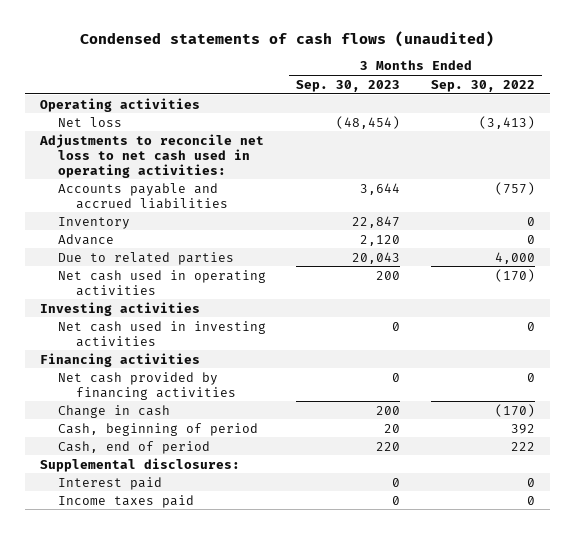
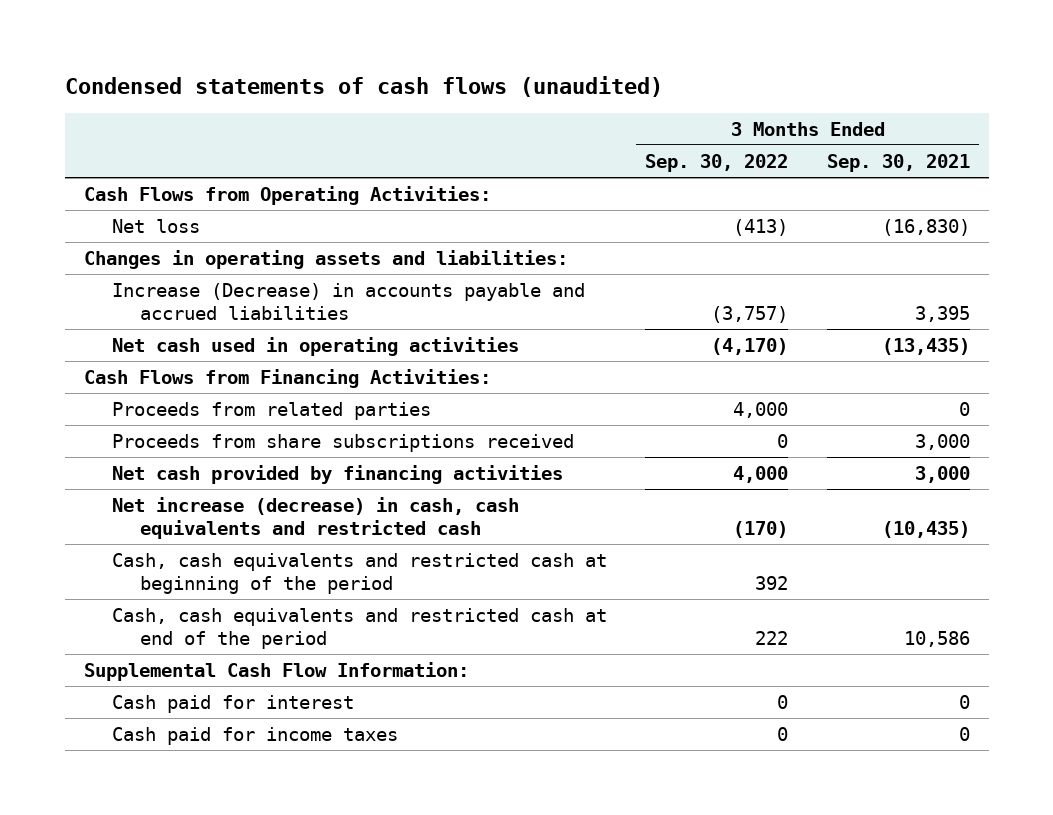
- | 3 Months Ended Sep. 30, 2023 | 3 Months Ended Sep. 30, 2022
+ | 3 Months Ended Sep. 30, 2022 | 3 Months Ended Sep. 30, 2021
- Operating activities
- Net loss | (48,454) | (3,413)
- Adjustments to reconcile net loss to net cash used in operating activities:
- Accounts payable and accrued liabilities | 3,644 | (757)
- Inventory | 22,847 | 0
- Advance | 2,120 | 0
- Due to related parties | 20,043 | 4,000
- Net cash used in operating activities | 200 | (170)
- Investing activities
- Net cash used in investing activities | 0 | 0
- Financing activities
- Net cash provided by financing activities | 0 | 0
- Change in cash | 200 | (170)
- Cash, beginning of period | 20 | 392
- Cash, end of period | 220 | 222
- Supplemental disclosures:
- Interest paid | 0 | 0
- Income taxes paid | 0 | 0
+ Cash Flows from Operating Activities:
+ Net loss | (413) | (16,830)
+ Changes in operating assets and liabilities:
+ Increase (Decrease) in accounts payable and accrued liabilities | (3,757) | 3,395
+ Net cash used in operating activities | (4,170) | (13,435)
+ Cash Flows from Financing Activities:
+ Proceeds from related parties | 4,000 | 0
+ Proceeds from share subscriptions received | 0 | 3,000
+ Net cash provided by financing activities | 4,000 | 3,000
+ Net increase (decrease) in cash, cash equivalents and restricted cash | (170) | (10,435)
+ Cash, cash equivalents and restricted cash at beginning of the period | 392 |
+ Cash, cash equivalents and restricted cash at end of the period | 222 | 10,586
+ Supplemental Cash Flow Information:
+ Cash paid for interest | 0 | 0
+ Cash paid for income taxes | 0 | 0

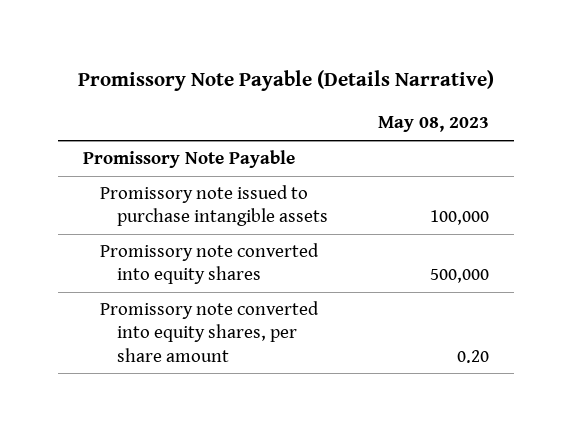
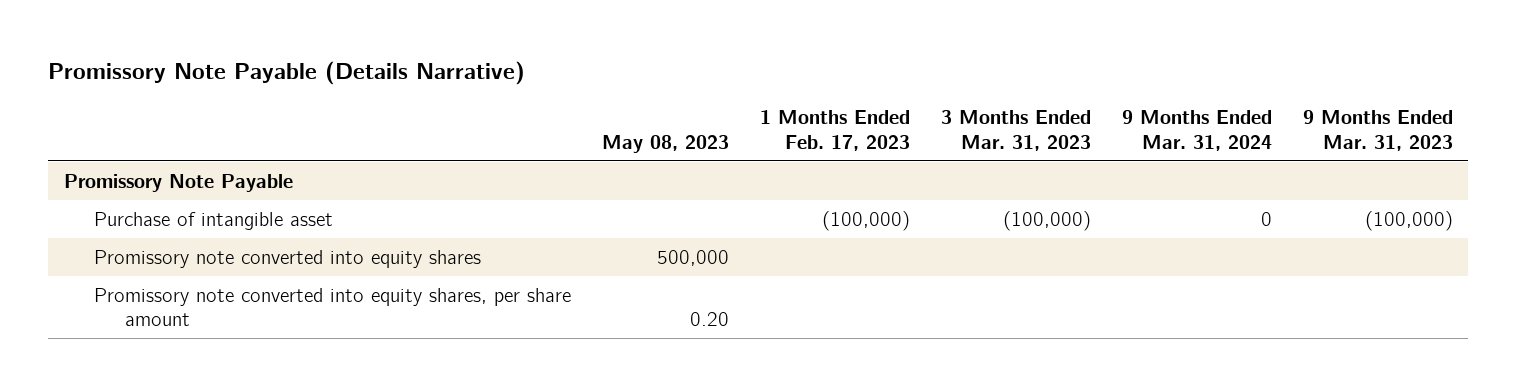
- | May 08, 2023
+ | May 08, 2023 | 1 Months Ended Feb. 17, 2023 | 3 Months Ended Mar. 31, 2023 | 9 Months Ended Mar. 31, 2024 | 9 Months Ended Mar. 31, 2023
- Promissory note issued to purchase intangible assets | 100,000
+ Purchase of intangible asset | | (100,000) | (100,000) | 0 | (100,000)

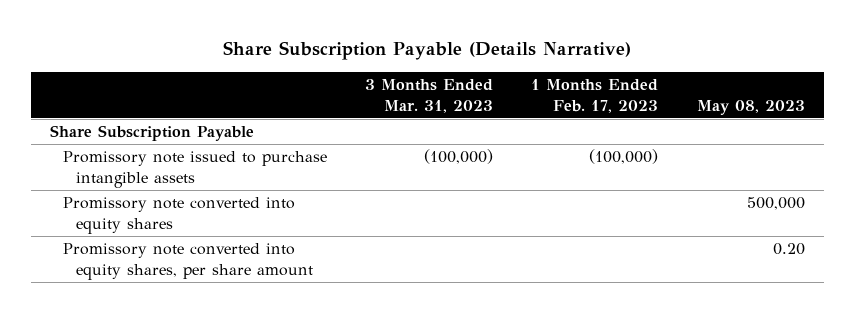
- Promissory Note Payable (Details Narrative)
+ Share Subscription Payable (Details Narrative)
- | May 08, 2023 | 1 Months Ended Feb. 17, 2023 | 3 Months Ended Mar. 31, 2023 | 9 Months Ended Mar. 31, 2024 | 9 Months Ended Mar. 31, 2023
+ | 3 Months Ended Mar. 31, 2023 | 1 Months Ended Feb. 17, 2023 | May 08, 2023
- Promissory Note Payable
- Purchase of intangible asset | | (100,000) | (100,000) | 0 | (100,000)
+ Share Subscription Payable
+ Promissory note issued to purchase intangible assets | (100,000) | (100,000) |

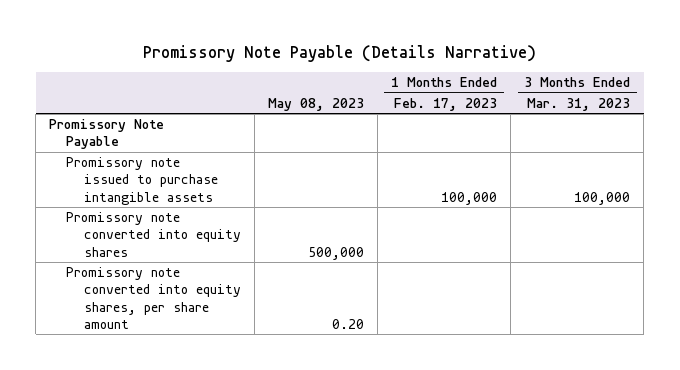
- Share Subscription Payable (Details Narrative)
+ Promissory Note Payable (Details Narrative)
- | 3 Months Ended Mar. 31, 2023 | 1 Months Ended Feb. 17, 2023 | May 08, 2023
+ | May 08, 2023 | 1 Months Ended Feb. 17, 2023 | 3 Months Ended Mar. 31, 2023
- Share Subscription Payable
- Promissory note issued to purchase intangible assets | (100,000) | (100,000) |
+ Promissory Note Payable
+ Promissory note issued to purchase intangible assets | | 100,000 | 100,000

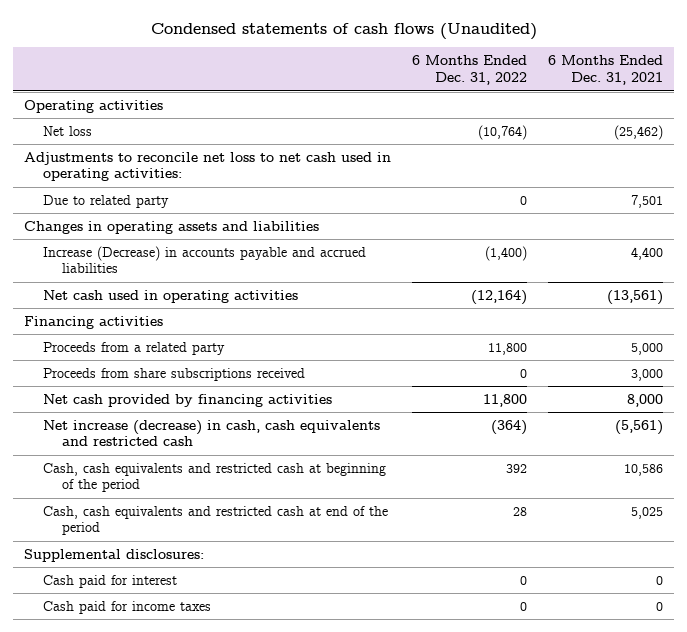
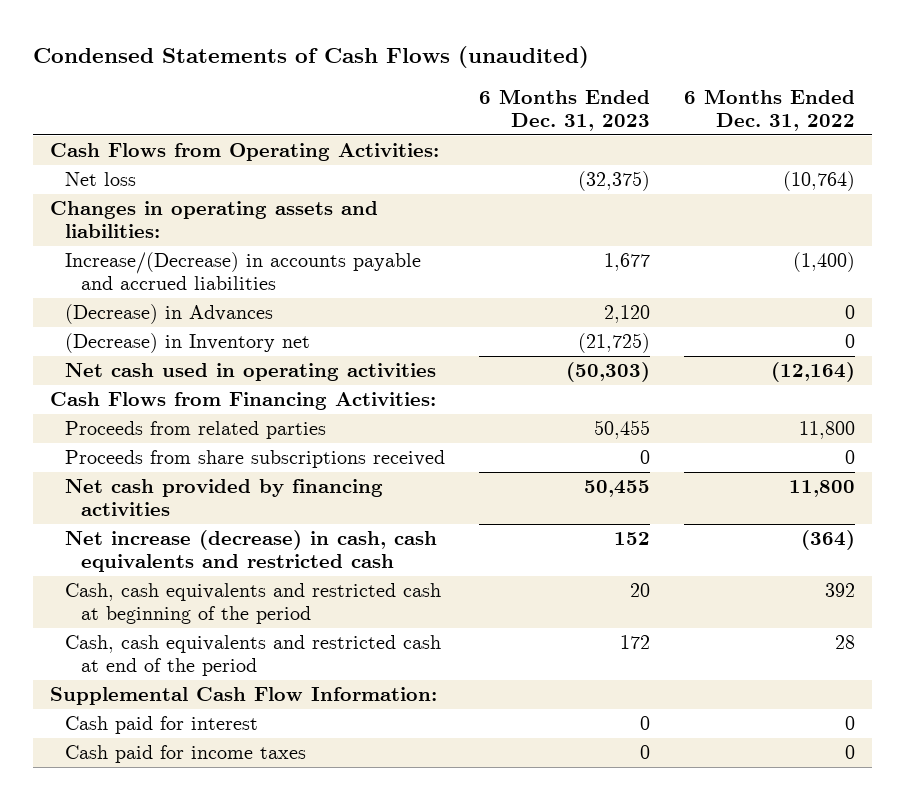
- Condensed statements of cash flows (Unaudited)
+ Condensed Statements of Cash Flows (unaudited)
- | 6 Months Ended Dec. 31, 2022 | 6 Months Ended Dec. 31, 2021
+ | 6 Months Ended Dec. 31, 2023 | 6 Months Ended Dec. 31, 2022
- Operating activities
+ Cash Flows from Operating Activities:
- Adjustments to reconcile net loss to net cash used in operating activities:
- Due to related party | 0 | 7,501
- Changes in operating assets and liabilities
- Increase (Decrease) in accounts payable and accrued liabilities | (1,400) | 4,400
+ Changes in operating assets and liabilities:
+ Increase/(Decrease) in accounts payable and accrued liabilities | 1,677 | (1,400)
+ (Decrease) in Advances | 2,120 | 0
+ (Decrease) in Inventory net | (21,725) | 0
- Financing activities
- Proceeds from a related party | 11,800 | 5,000
+ Cash Flows from Financing Activities:
+ Proceeds from related parties | 50,455 | 11,800
- Supplemental disclosures:
+ Supplemental Cash Flow Information:

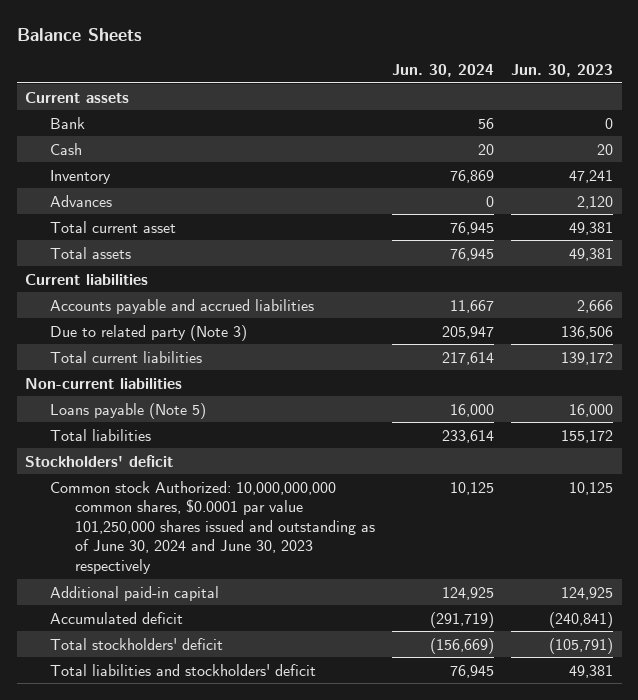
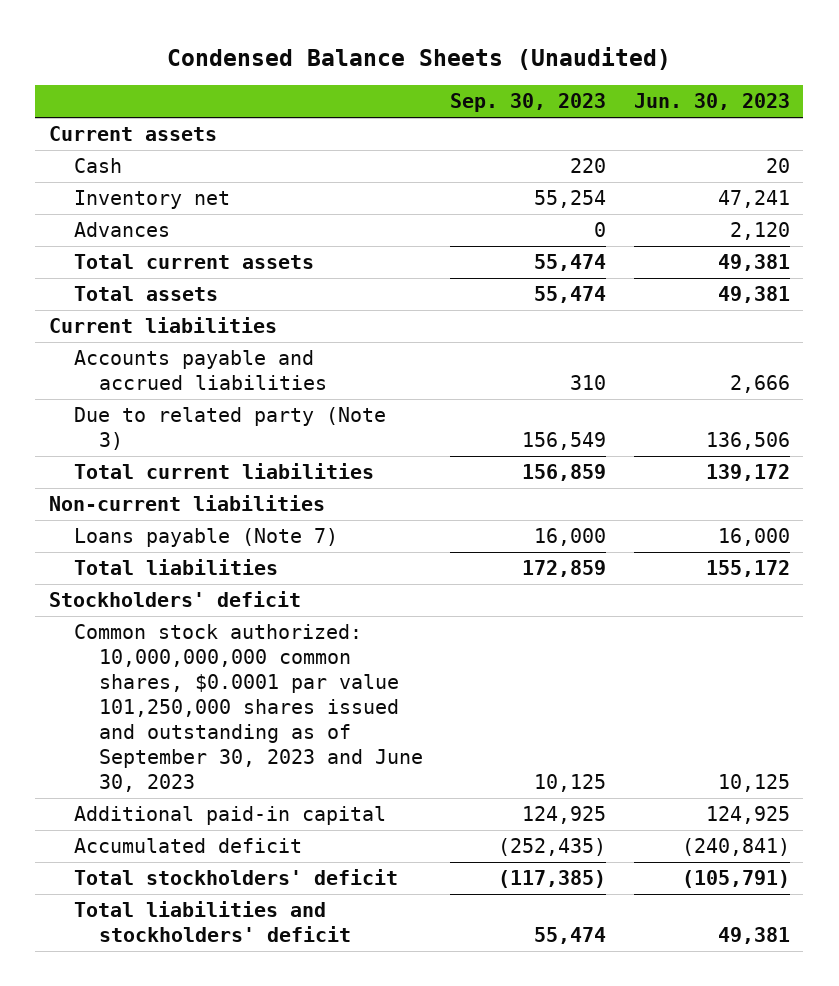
- Balance Sheets
+ Condensed Balance Sheets (Unaudited)
- | Jun. 30, 2024 | Jun. 30, 2023
+ | Sep. 30, 2023 | Jun. 30, 2023
- Bank | 56 | 0
- Inventory | 76,869 | 47,241
+ Inventory net | 55,254 | 47,241
- Total current asset | 76,945 | 49,381
+ Total current assets | 55,474 | 49,381
- Loans payable (Note 5) | 16,000 | 16,000
+ Loans payable (Note 7) | 16,000 | 16,000
- Common stock Authorized: 10,000,000,000 common shares, $0.0001 par value 101,250,000 shares issued and outstanding as of June 30, 2024 and June 30, 2023 respectively | 10,125 | 10,125
+ Common stock authorized: 10,000,000,000 common shares, $0.0001 par value 101,250,000 shares issued and outstanding as of September 30, 2023 and June 30, 2023 | 10,125 | 10,125

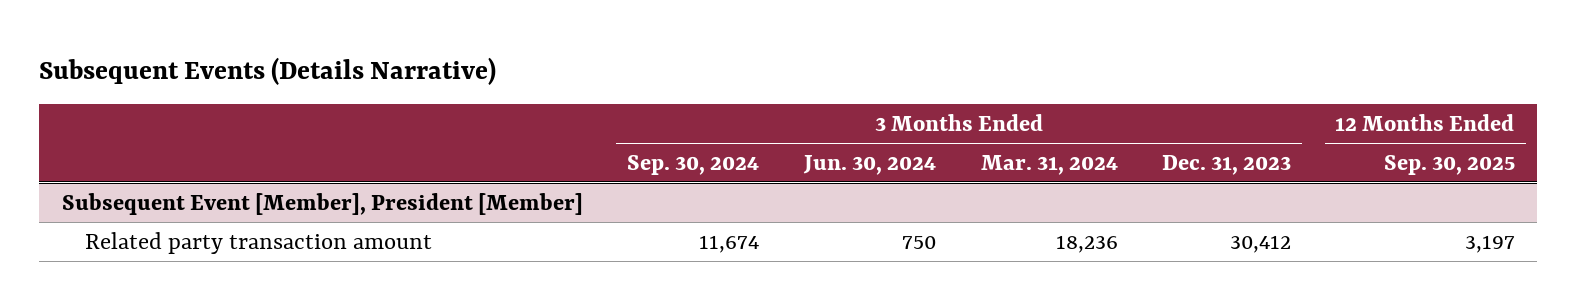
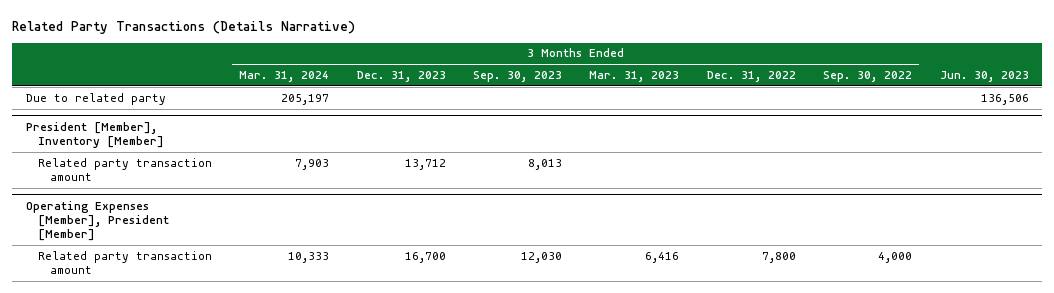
- Subsequent Events (Details Narrative)
+ Related Party Transactions (Details Narrative)
- | 3 Months Ended Sep. 30, 2024 | 3 Months Ended Jun. 30, 2024 | 3 Months Ended Mar. 31, 2024 | 3 Months Ended Dec. 31, 2023 | 12 Months Ended Sep. 30, 2025
+ | 3 Months Ended Mar. 31, 2024 | 3 Months Ended Dec. 31, 2023 | 3 Months Ended Sep. 30, 2023 | 3 Months Ended Mar. 31, 2023 | 3 Months Ended Dec. 31, 2022 | 3 Months Ended Sep. 30, 2022 | Jun. 30, 2023
- Subsequent Event [Member], President [Member]
- Related party transaction amount | 11,674 | 750 | 18,236 | 30,412 | 3,197
+ Due to related party | 205,197 | | | | | | 136,506
+ President [Member], Inventory [Member]
+ Related party transaction amount | 7,903 | 13,712 | 8,013 | | | |
+ Operating Expenses [Member], President [Member]
+ Related party transaction amount | 10,333 | 16,700 | 12,030 | 6,416 | 7,800 | 4,000 |

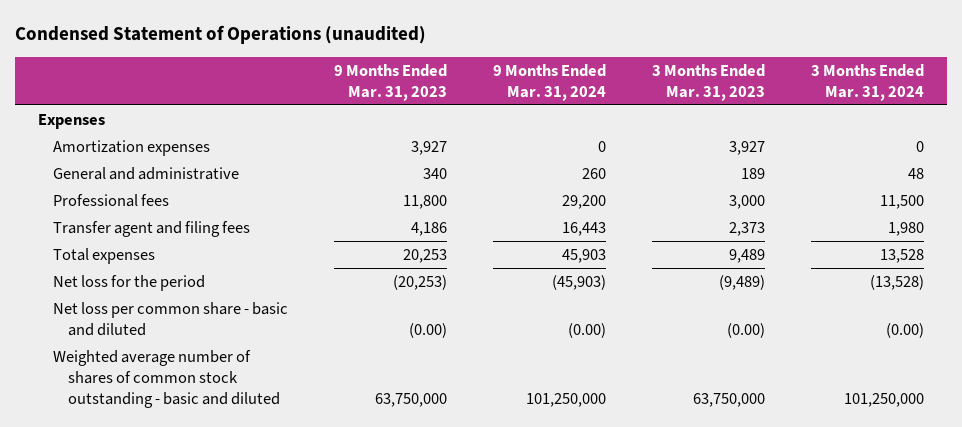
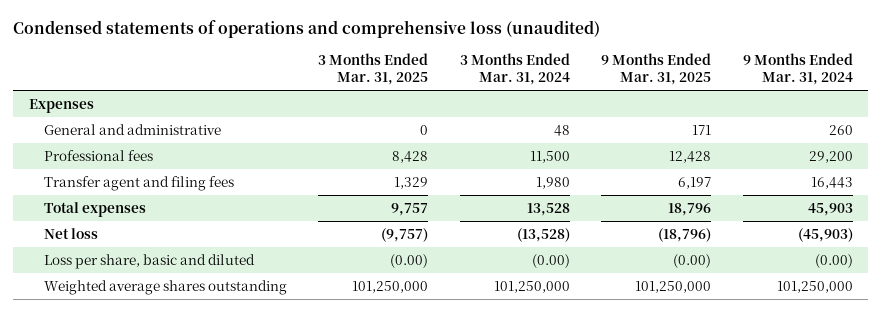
- Condensed Statement of Operations (unaudited)
+ Condensed statements of operations and comprehensive loss (unaudited)
- | 9 Months Ended Mar. 31, 2023 | 9 Months Ended Mar. 31, 2024 | 3 Months Ended Mar. 31, 2023 | 3 Months Ended Mar. 31, 2024
+ | 3 Months Ended Mar. 31, 2025 | 3 Months Ended Mar. 31, 2024 | 9 Months Ended Mar. 31, 2025 | 9 Months Ended Mar. 31, 2024
- Amortization expenses | 3,927 | 0 | 3,927 | 0
- Net loss for the period | (20,253) | (45,903) | (9,489) | (13,528)
- Net loss per common share - basic and diluted | (0.00) | (0.00) | (0.00) | (0.00)
- Weighted average number of shares of common stock outstanding - basic and diluted | 63,750,000 | 101,250,000 | 63,750,000 | 101,250,000
+ Net loss | (9,757) | (13,528) | (18,796) | (45,903)
+ Loss per share, basic and diluted | (0.00) | (0.00) | (0.00) | (0.00)
+ Weighted average shares outstanding | 101,250,000 | 101,250,000 | 101,250,000 | 101,250,000

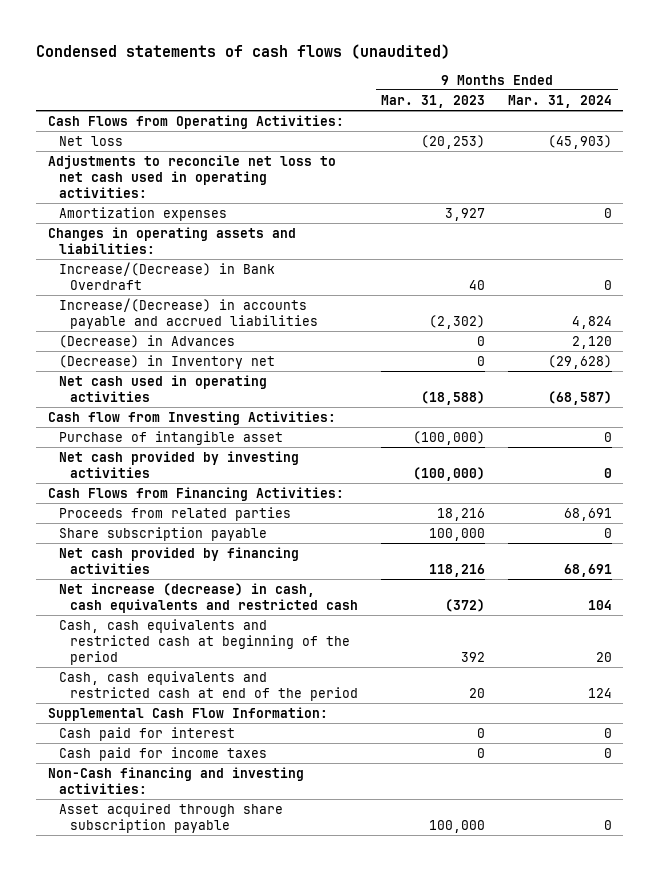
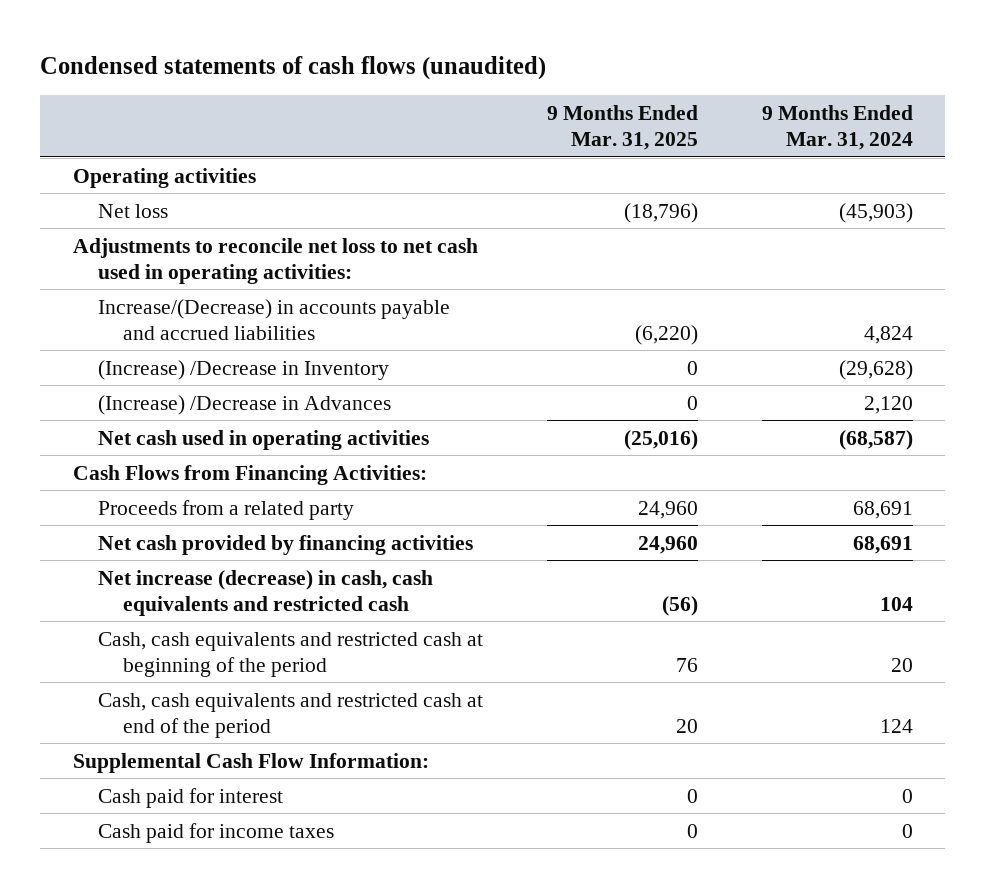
- | 9 Months Ended Mar. 31, 2023 | 9 Months Ended Mar. 31, 2024
+ | 9 Months Ended Mar. 31, 2025 | 9 Months Ended Mar. 31, 2024
- Cash Flows from Operating Activities:
+ Operating activities
- Amortization expenses | 3,927 | 0
- Changes in operating assets and liabilities:
- Increase/(Decrease) in Bank Overdraft | 40 | 0
- (Decrease) in Advances | 0 | 2,120
- (Decrease) in Inventory net | 0 | (29,628)
+ (Increase) /Decrease in Inventory | 0 | (29,628)
+ (Increase) /Decrease in Advances | 0 | 2,120
- Cash flow from Investing Activities:
- Purchase of intangible asset | (100,000) | 0
- Net cash provided by investing activities | (100,000) | 0
- Proceeds from related parties | 18,216 | 68,691
- Share subscription payable | 100,000 | 0
+ Proceeds from a related party | 24,960 | 68,691
- Non-Cash financing and investing activities:
- Asset acquired through share subscription payable | 100,000 | 0

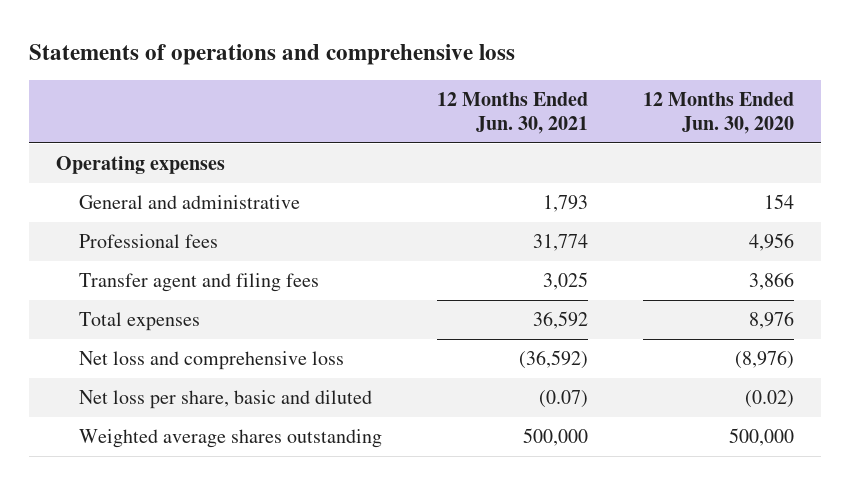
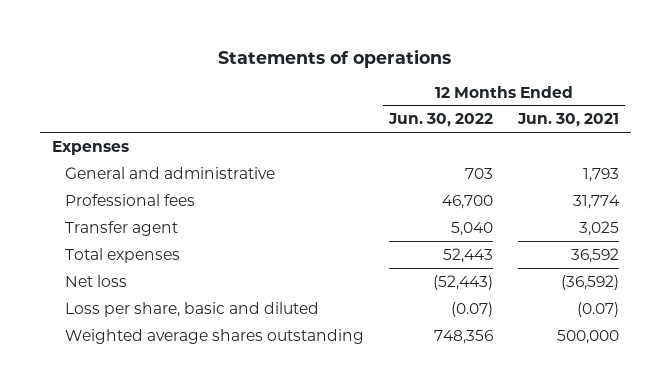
- Statements of operations and comprehensive loss
+ Statements of operations
- | 12 Months Ended Jun. 30, 2021 | 12 Months Ended Jun. 30, 2020
+ | 12 Months Ended Jun. 30, 2022 | 12 Months Ended Jun. 30, 2021
- Operating expenses
+ Expenses
- Transfer agent and filing fees | 3,025 | 3,866
+ Transfer agent | 5,040 | 3,025
- Net loss and comprehensive loss | (36,592) | (8,976)
- Net loss per share, basic and diluted | (0.07) | (0.02)
+ Net loss | (52,443) | (36,592)
+ Loss per share, basic and diluted | (0.07) | (0.07)

